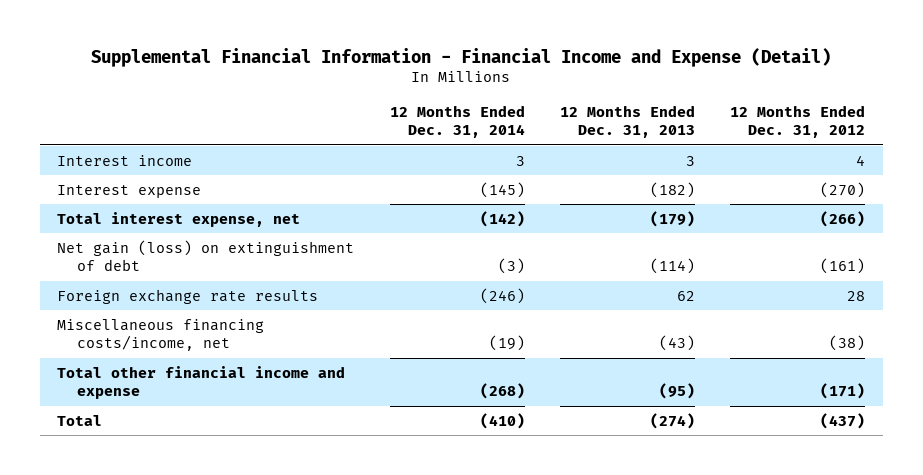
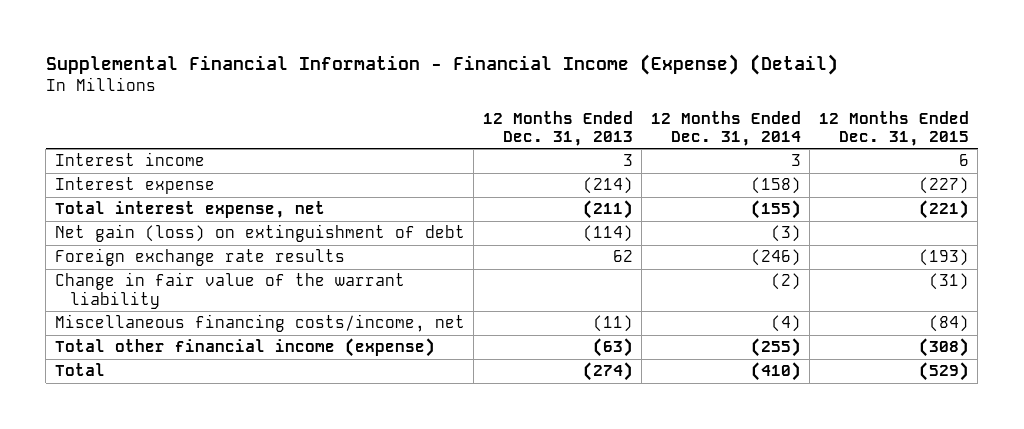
- Supplemental Financial Information - Financial Income and Expense (Detail)
+ Supplemental Financial Information - Financial Income (Expense) (Detail)
- | 12 Months Ended Dec. 31, 2014 | 12 Months Ended Dec. 31, 2013 | 12 Months Ended Dec. 31, 2012
+ | 12 Months Ended Dec. 31, 2013 | 12 Months Ended Dec. 31, 2014 | 12 Months Ended Dec. 31, 2015
- Interest expense | (145) | (182) | (270)
- Total interest expense, net | (142) | (179) | (266)
+ Interest expense | (214) | (158) | (227)
+ Total interest expense, net | (211) | (155) | (221)
- Miscellaneous financing costs/income, net | (19) | (43) | (38)
- Total other financial income and expense | (268) | (95) | (171)
+ Change in fair value of the warrant liability | | (2) | (31)
+ Miscellaneous financing costs/income, net | (11) | (4) | (84)
+ Total other financial income (expense) | (63) | (255) | (308)

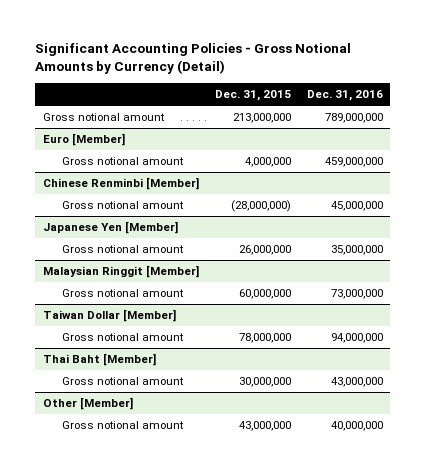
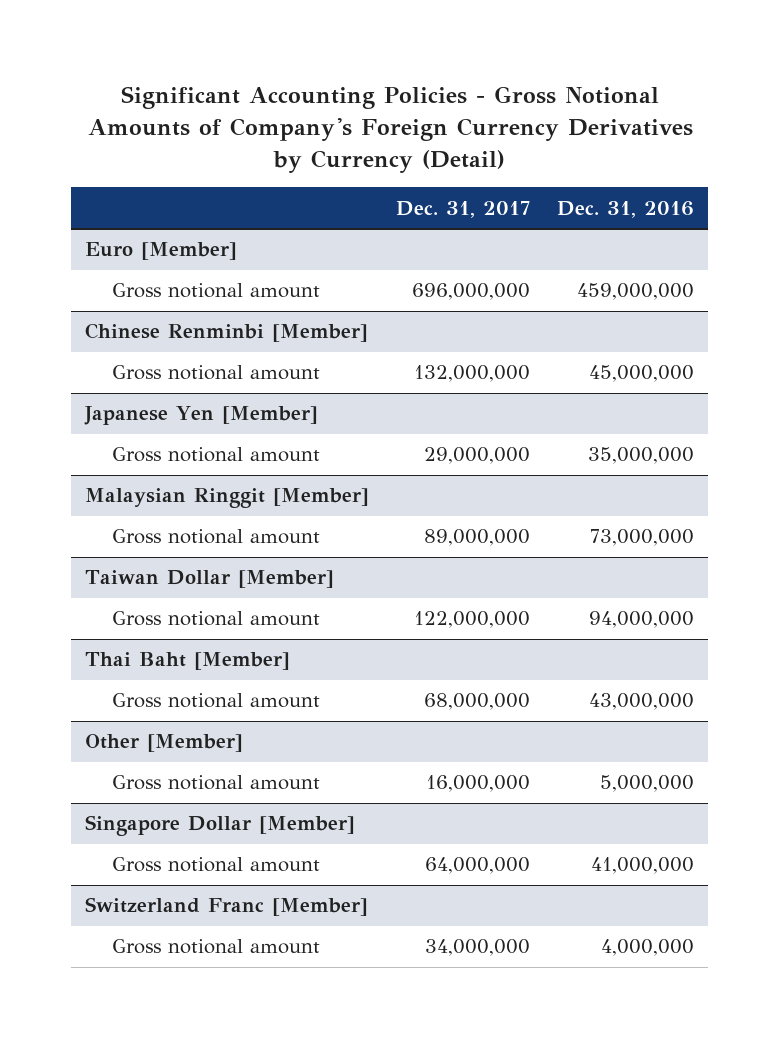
- Significant Accounting Policies - Gross Notional Amounts by Currency (Detail)
+ Significant Accounting Policies - Gross Notional Amounts of Company's Foreign Currency Derivatives by Currency (Detail)
- | Dec. 31, 2015 | Dec. 31, 2016
+ | Dec. 31, 2017 | Dec. 31, 2016
- Gross notional amount | 213,000,000 | 789,000,000
@ Other [Member]
- Gross notional amount | 43,000,000 | 40,000,000
+ Gross notional amount | 16,000,000 | 5,000,000
+ Singapore Dollar [Member]
+ Gross notional amount | 64,000,000 | 41,000,000
+ Switzerland Franc [Member]
+ Gross notional amount | 34,000,000 | 4,000,000

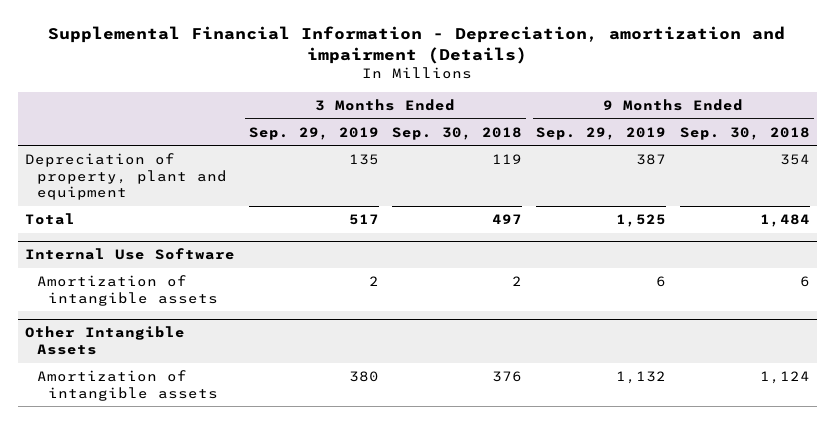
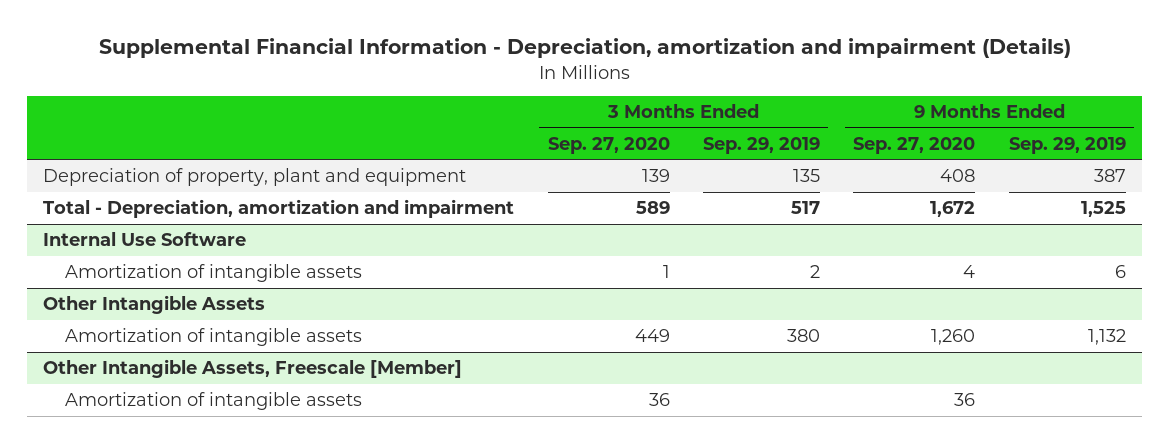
- | 3 Months Ended Sep. 29, 2019 | 3 Months Ended Sep. 30, 2018 | 9 Months Ended Sep. 29, 2019 | 9 Months Ended Sep. 30, 2018
+ | 3 Months Ended Sep. 27, 2020 | 3 Months Ended Sep. 29, 2019 | 9 Months Ended Sep. 27, 2020 | 9 Months Ended Sep. 29, 2019
- Total | 517 | 497 | 1,525 | 1,484
+ Total - Depreciation, amortization and impairment | 589 | 517 | 1,672 | 1,525
+ Other Intangible Assets, Freescale [Member]
+ Amortization of intangible assets | 36 | | 36 |

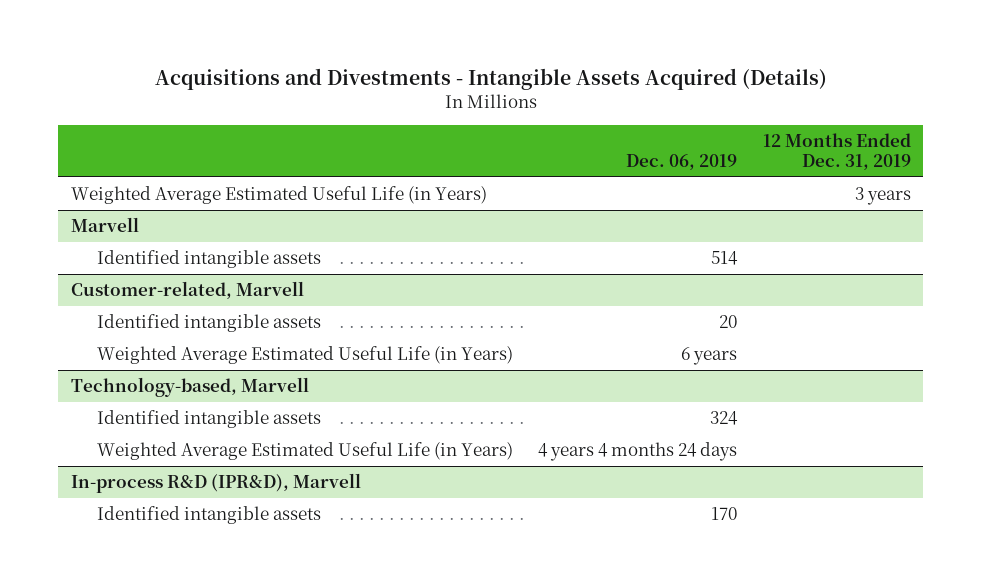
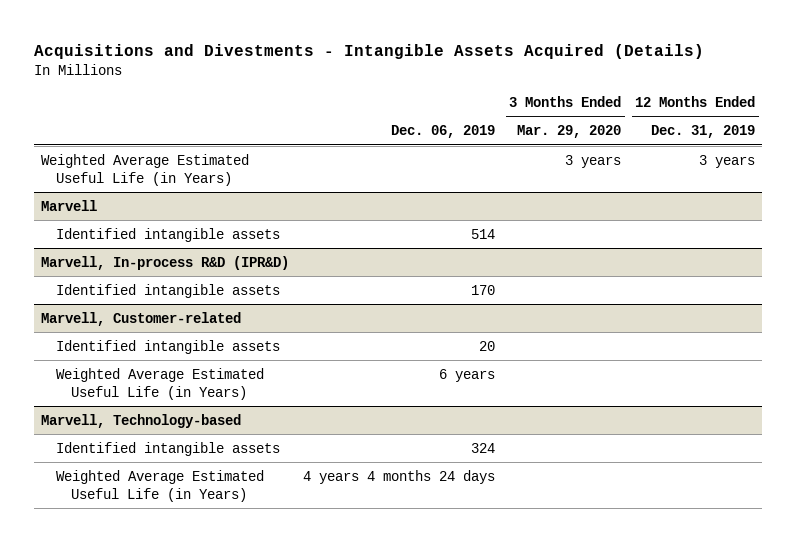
- | Dec. 06, 2019 | 12 Months Ended Dec. 31, 2019
+ | Dec. 06, 2019 | 3 Months Ended Mar. 29, 2020 | 12 Months Ended Dec. 31, 2019
- Customer-related, Marvell
+ Marvell, In-process R&D (IPR&D)
+ Identified intangible assets | 170 | |
+ Marvell, Customer-related
- Technology-based, Marvell
+ Marvell, Technology-based
- In-process R&D (IPR&D), Marvell
- Identified intangible assets | 170 |

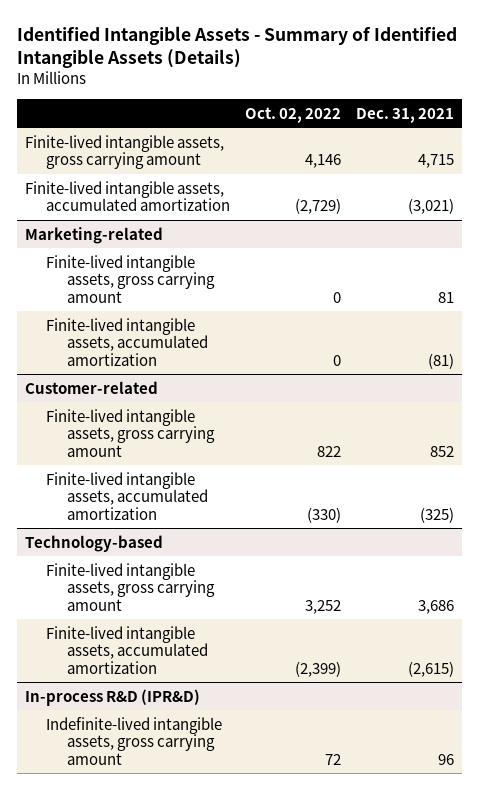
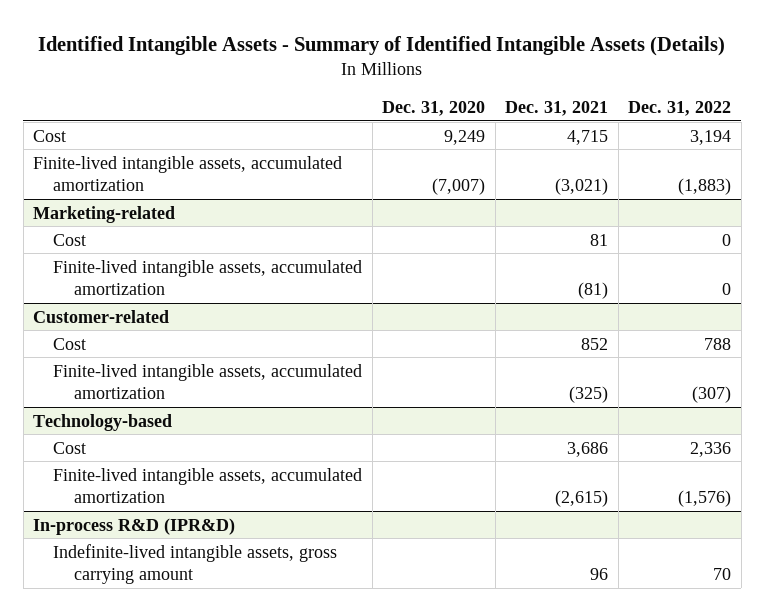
- | Oct. 02, 2022 | Dec. 31, 2021
+ | Dec. 31, 2020 | Dec. 31, 2021 | Dec. 31, 2022
- Finite-lived intangible assets, gross carrying amount | 4,146 | 4,715
+ Cost | 9,249 | 4,715 | 3,194
@ Marketing-related
- Finite-lived intangible assets, gross carrying amount | 0 | 81
+ Cost | | 81 | 0
@ Customer-related
- Finite-lived intangible assets, gross carrying amount | 822 | 852
+ Cost | | 852 | 788
@ Technology-based
- Finite-lived intangible assets, gross carrying amount | 3,252 | 3,686
+ Cost | | 3,686 | 2,336

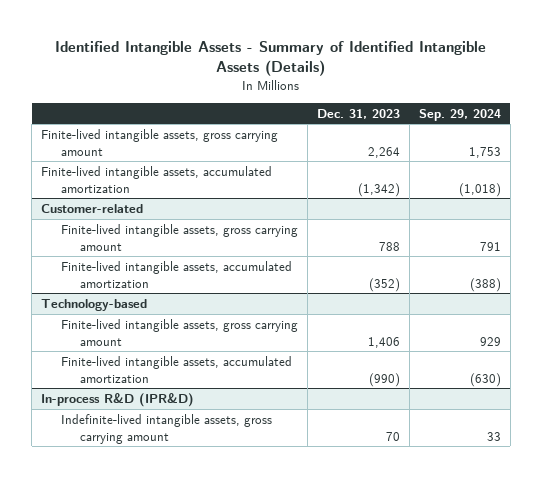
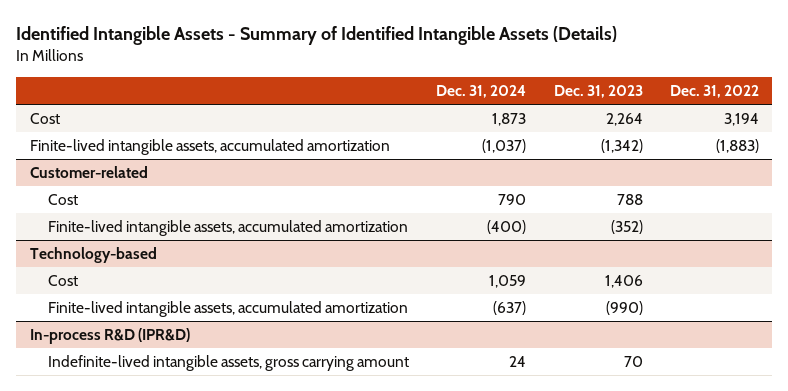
- | Dec. 31, 2023 | Sep. 29, 2024
+ | Dec. 31, 2024 | Dec. 31, 2023 | Dec. 31, 2022
- Finite-lived intangible assets, gross carrying amount | 2,264 | 1,753
+ Cost | 1,873 | 2,264 | 3,194
@ Customer-related
- Finite-lived intangible assets, gross carrying amount | 788 | 791
+ Cost | 790 | 788 |
@ Technology-based
- Finite-lived intangible assets, gross carrying amount | 1,406 | 929
+ Cost | 1,059 | 1,406 |

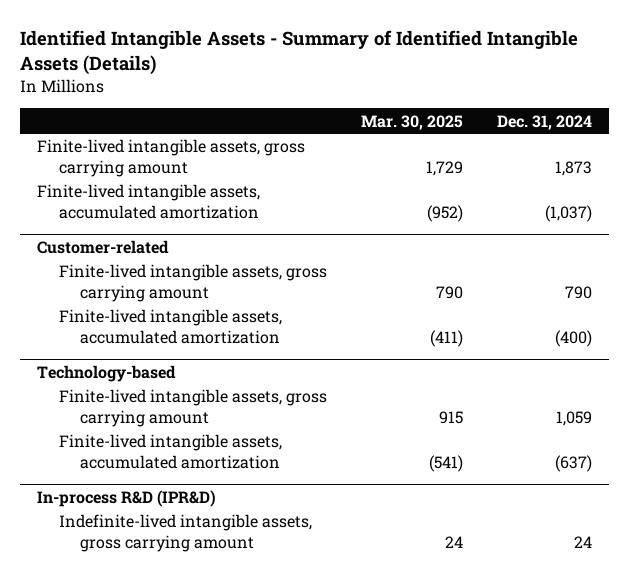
- | Dec. 31, 2024 | Dec. 31, 2023 | Dec. 31, 2022
+ | Mar. 30, 2025 | Dec. 31, 2024
- Cost | 1,873 | 2,264 | 3,194
+ Finite-lived intangible assets, gross carrying amount | 1,729 | 1,873
@ Customer-related
- Cost | 790 | 788 |
+ Finite-lived intangible assets, gross carrying amount | 790 | 790
@ Technology-based
- Cost | 1,059 | 1,406 |
+ Finite-lived intangible assets, gross carrying amount | 915 | 1,059

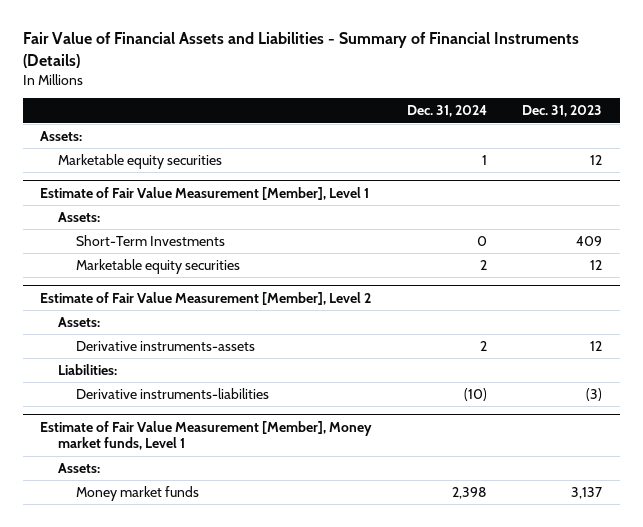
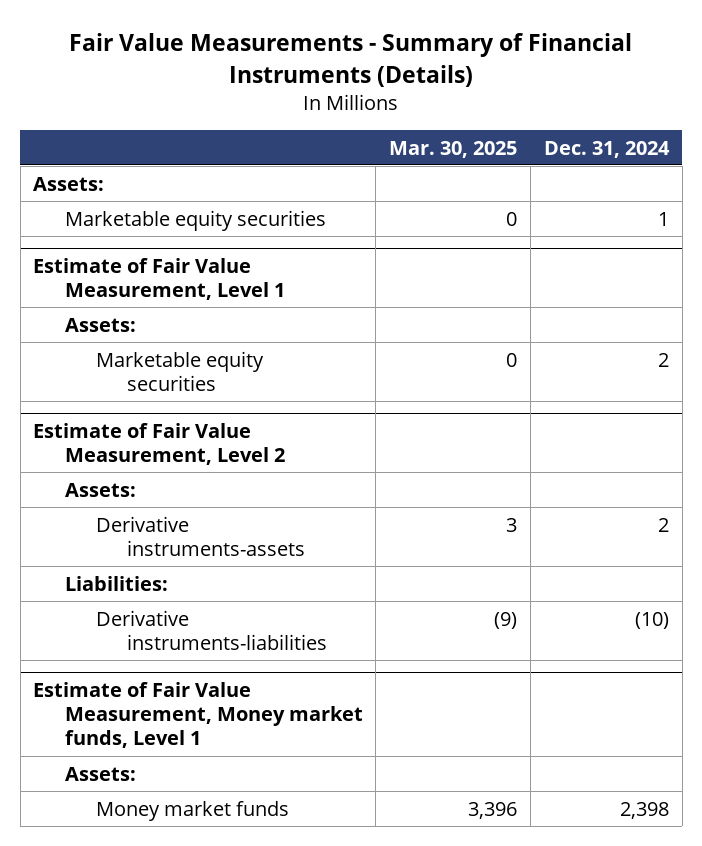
- Fair Value of Financial Assets and Liabilities - Summary of Financial Instruments (Details)
+ Fair Value Measurements - Summary of Financial Instruments (Details)
- | Dec. 31, 2024 | Dec. 31, 2023
+ | Mar. 30, 2025 | Dec. 31, 2024
- Estimate of Fair Value Measurement [Member], Level 1
+ Estimate of Fair Value Measurement, Level 1
- Short-Term Investments | 0 | 409
- Estimate of Fair Value Measurement [Member], Level 2
+ Estimate of Fair Value Measurement, Level 2
- Estimate of Fair Value Measurement [Member], Money market funds, Level 1
+ Estimate of Fair Value Measurement, Money market funds, Level 1

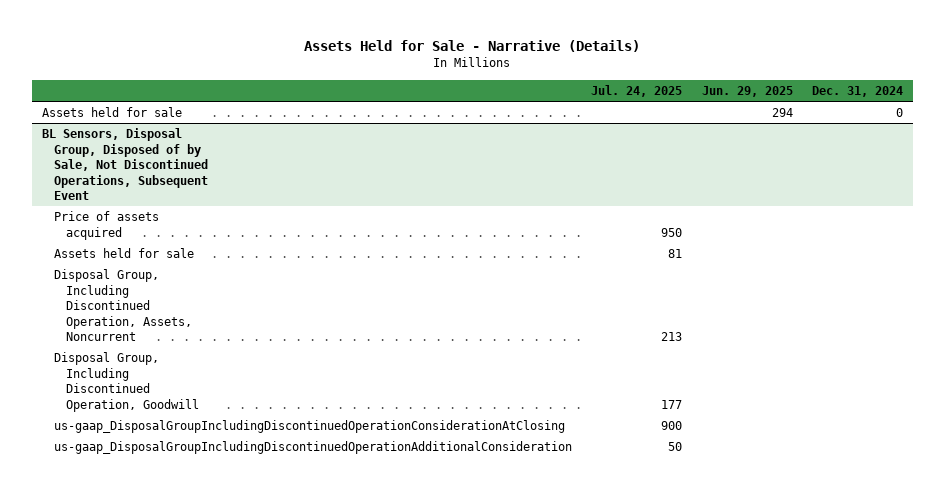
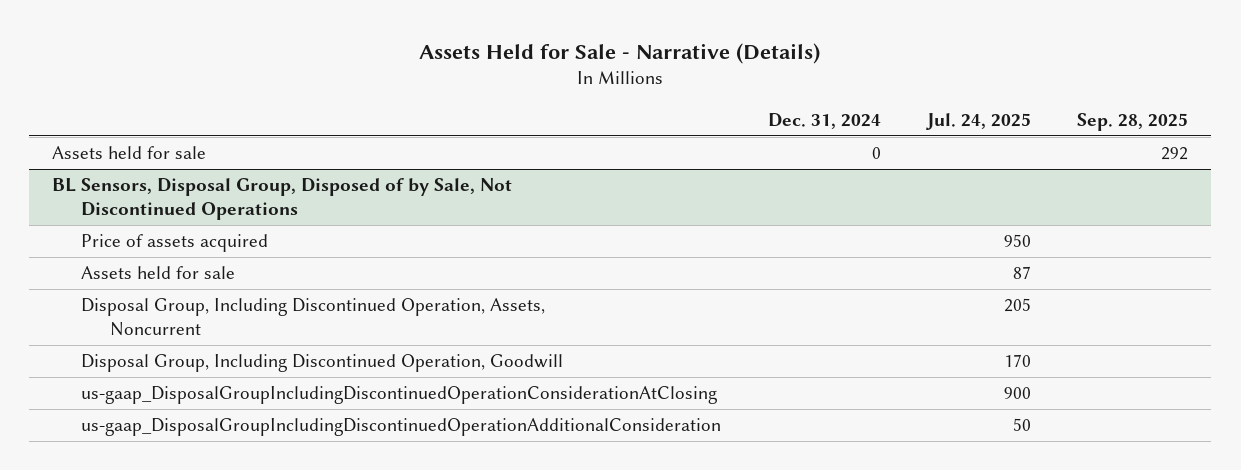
- | Jul. 24, 2025 | Jun. 29, 2025 | Dec. 31, 2024
+ | Dec. 31, 2024 | Jul. 24, 2025 | Sep. 28, 2025
- BL Sensors, Disposal Group, Disposed of by Sale, Not Discontinued Operations, Subsequent Event
+ BL Sensors, Disposal Group, Disposed of by Sale, Not Discontinued Operations
- Assets held for sale | 81 | |
- Disposal Group, Including Discontinued Operation, Assets, Noncurrent | 213 | |
- Disposal Group, Including Discontinued Operation, Goodwill | 177 | |
+ Assets held for sale | | 87 |
+ Disposal Group, Including Discontinued Operation, Assets, Noncurrent | | 205 |
+ Disposal Group, Including Discontinued Operation, Goodwill | | 170 |

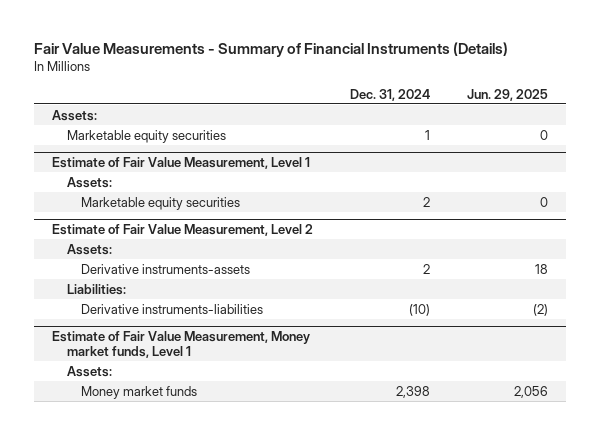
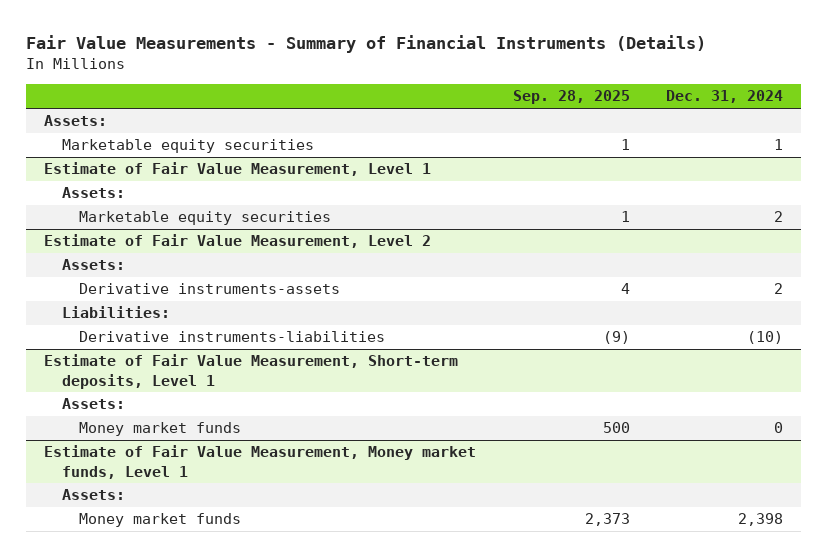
- | Dec. 31, 2024 | Jun. 29, 2025
+ | Sep. 28, 2025 | Dec. 31, 2024
+ Estimate of Fair Value Measurement, Short-term deposits, Level 1
+ Assets:
+ Money market funds | 500 | 0

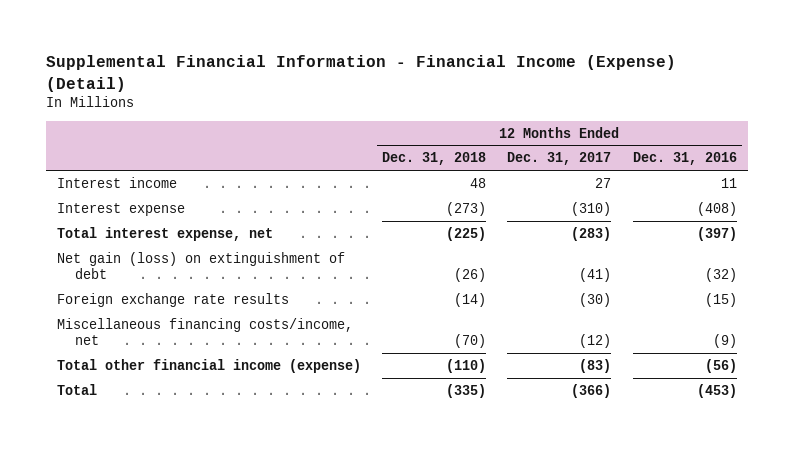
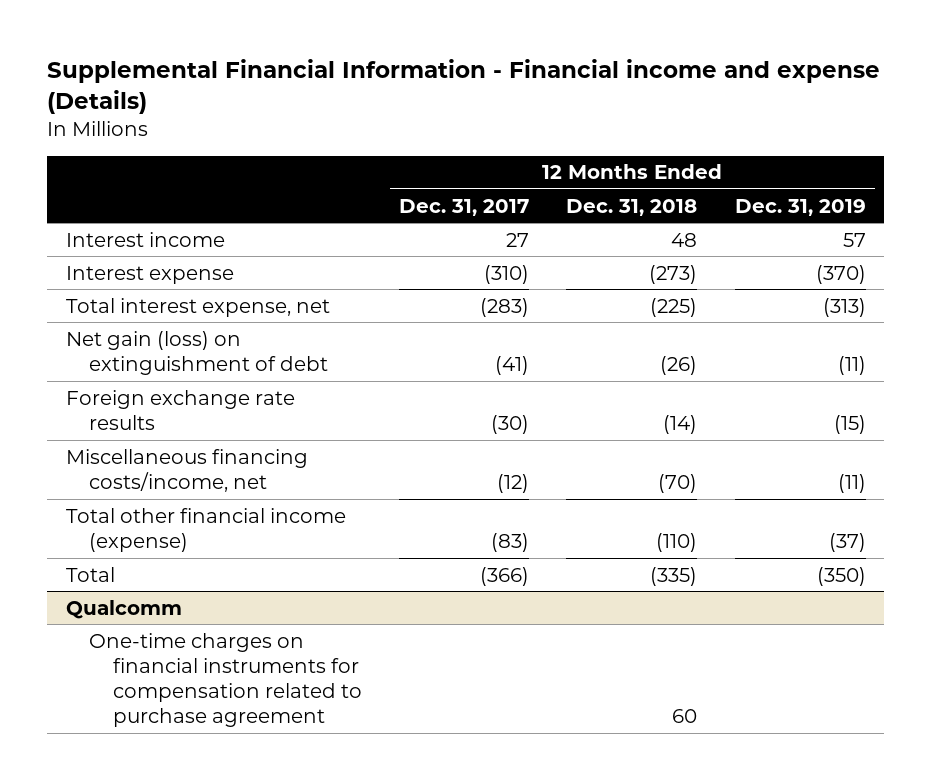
- Supplemental Financial Information - Financial Income (Expense) (Detail)
+ Supplemental Financial Information - Financial income and expense (Details)
- | 12 Months Ended Dec. 31, 2018 | 12 Months Ended Dec. 31, 2017 | 12 Months Ended Dec. 31, 2016
+ | 12 Months Ended Dec. 31, 2017 | 12 Months Ended Dec. 31, 2018 | 12 Months Ended Dec. 31, 2019
+ Qualcomm
+ One-time charges on financial instruments for compensation related to purchase agreement | | 60 |

